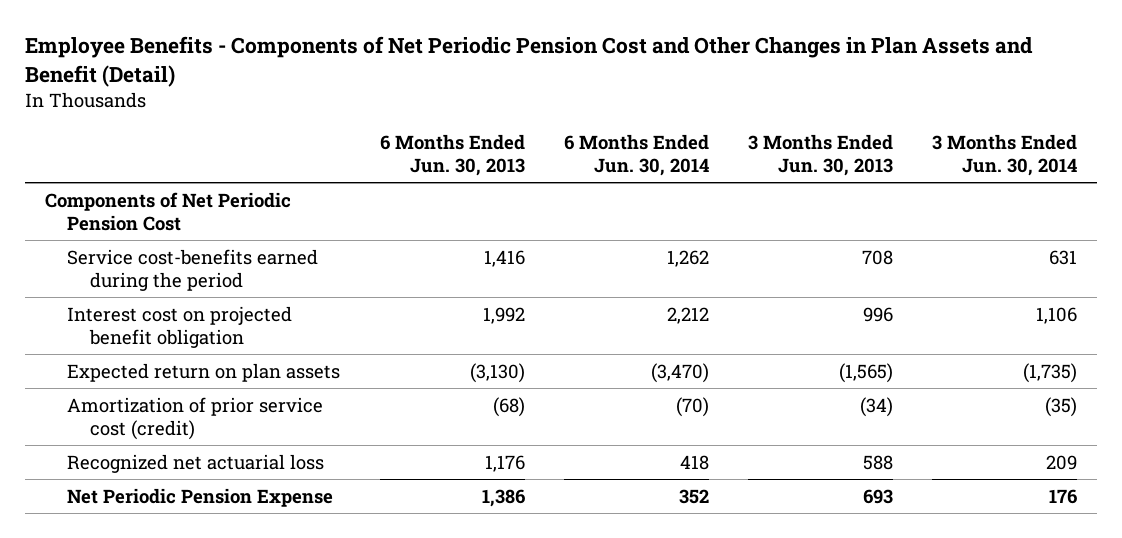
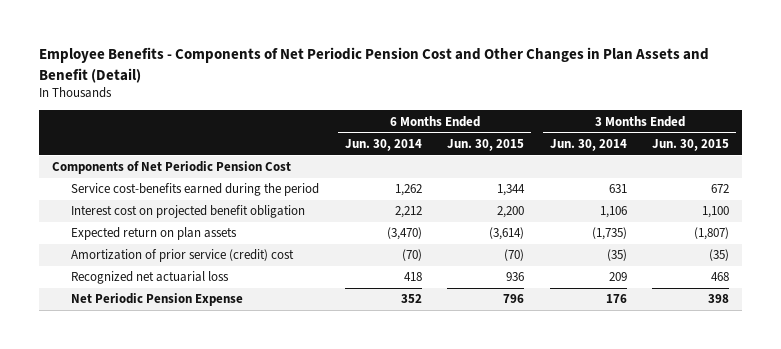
- | 6 Months Ended Jun. 30, 2013 | 6 Months Ended Jun. 30, 2014 | 3 Months Ended Jun. 30, 2013 | 3 Months Ended Jun. 30, 2014
+ | 6 Months Ended Jun. 30, 2014 | 6 Months Ended Jun. 30, 2015 | 3 Months Ended Jun. 30, 2014 | 3 Months Ended Jun. 30, 2015
- Amortization of prior service cost (credit) | (68) | (70) | (34) | (35)
+ Amortization of prior service (credit) cost | (70) | (70) | (35) | (35)

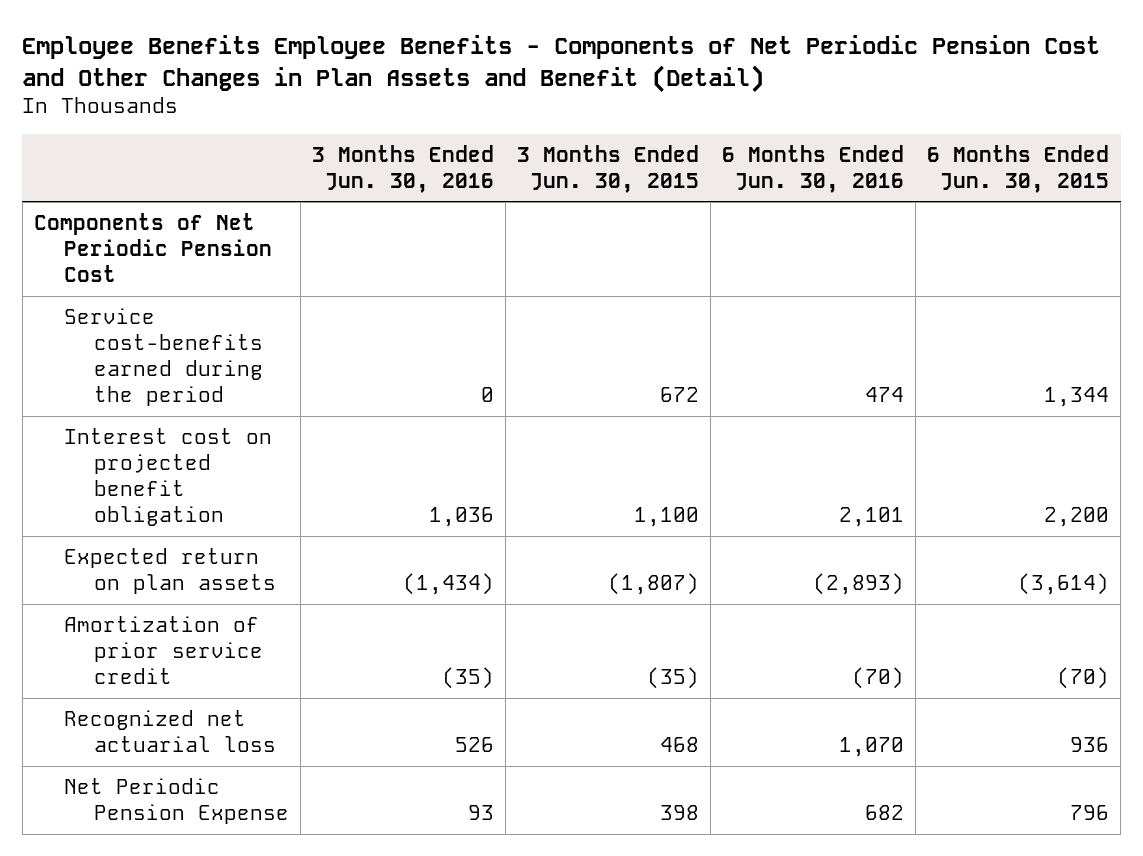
- Employee Benefits - Components of Net Periodic Pension Cost and Other Changes in Plan Assets and Benefit (Detail)
+ Employee Benefits Employee Benefits - Components of Net Periodic Pension Cost and Other Changes in Plan Assets and Benefit (Detail)
- | 6 Months Ended Jun. 30, 2014 | 6 Months Ended Jun. 30, 2015 | 3 Months Ended Jun. 30, 2014 | 3 Months Ended Jun. 30, 2015
+ | 3 Months Ended Jun. 30, 2016 | 3 Months Ended Jun. 30, 2015 | 6 Months Ended Jun. 30, 2016 | 6 Months Ended Jun. 30, 2015
- Amortization of prior service (credit) cost | (70) | (70) | (35) | (35)
+ Amortization of prior service credit | (35) | (35) | (70) | (70)

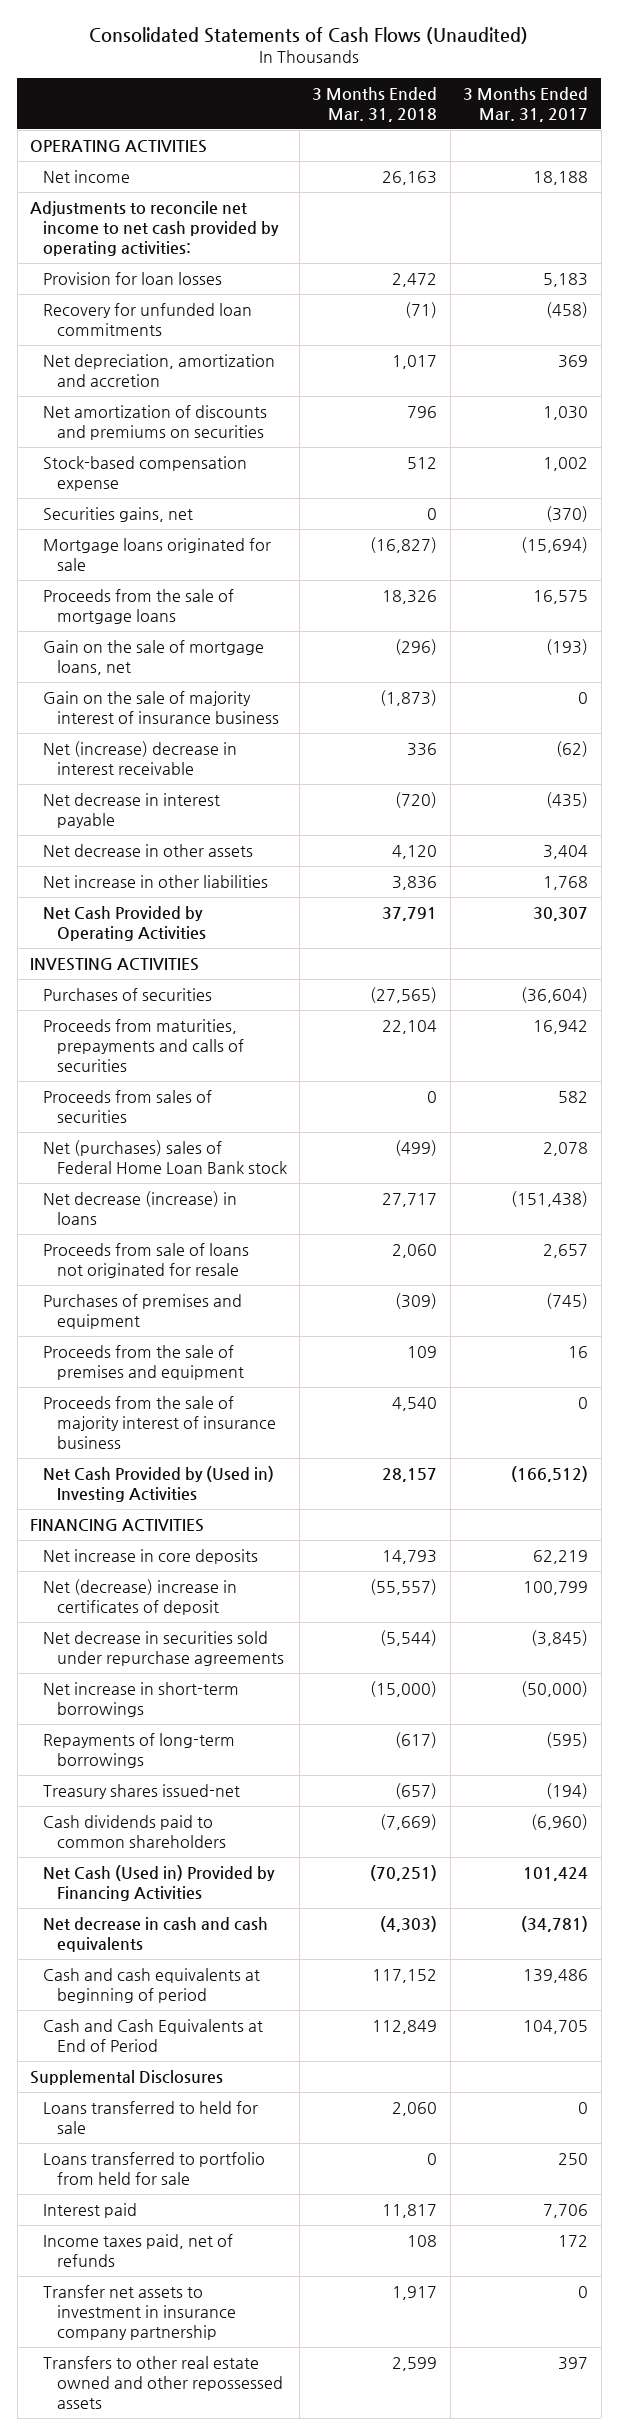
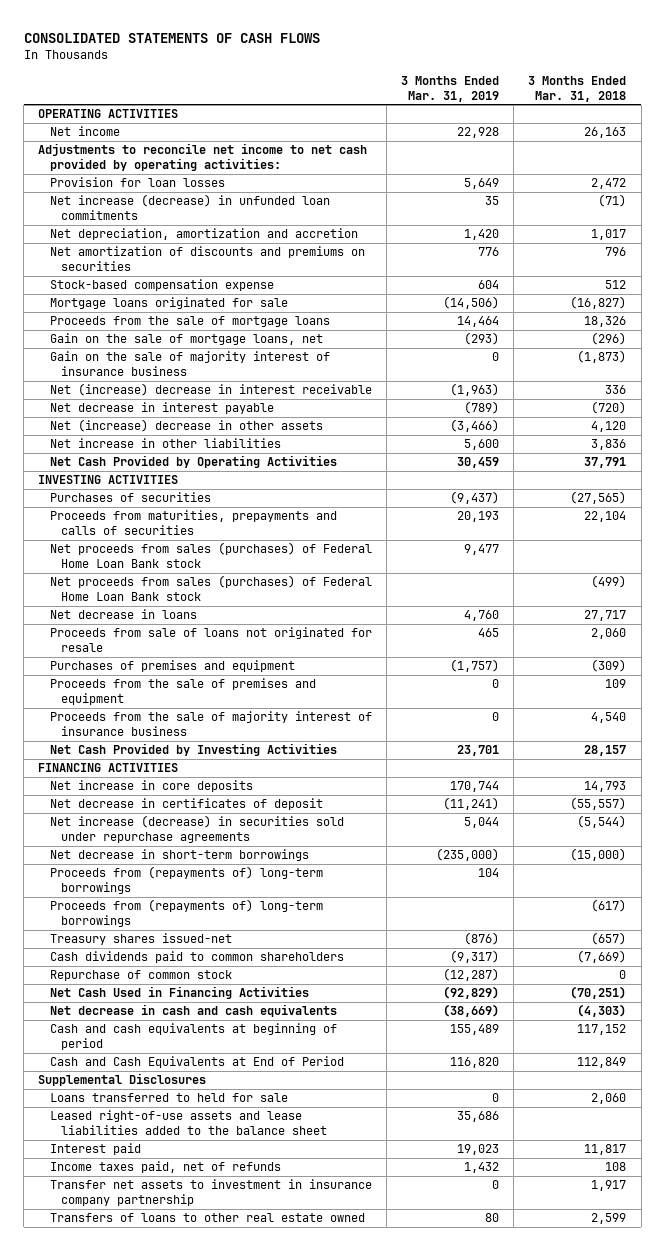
- Consolidated Statements of Cash Flows (Unaudited)
+ CONSOLIDATED STATEMENTS OF CASH FLOWS
- | 3 Months Ended Mar. 31, 2018 | 3 Months Ended Mar. 31, 2017
+ | 3 Months Ended Mar. 31, 2019 | 3 Months Ended Mar. 31, 2018
- Recovery for unfunded loan commitments | (71) | (458)
+ Net increase (decrease) in unfunded loan commitments | 35 | (71)
- Securities gains, net | 0 | (370)
- Net decrease in other assets | 4,120 | 3,404
+ Net (increase) decrease in other assets | (3,466) | 4,120
- Proceeds from sales of securities | 0 | 582
- Net (purchases) sales of Federal Home Loan Bank stock | (499) | 2,078
- Net decrease (increase) in loans | 27,717 | (151,438)
+ Net proceeds from sales (purchases) of Federal Home Loan Bank stock | 9,477 |
+ Net proceeds from sales (purchases) of Federal Home Loan Bank stock | | (499)
+ Net decrease in loans | 4,760 | 27,717
- Net Cash Provided by (Used in) Investing Activities | 28,157 | (166,512)
+ Net Cash Provided by Investing Activities | 23,701 | 28,157
- Net (decrease) increase in certificates of deposit | (55,557) | 100,799
- Net decrease in securities sold under repurchase agreements | (5,544) | (3,845)
- Net increase in short-term borrowings | (15,000) | (50,000)
- Repayments of long-term borrowings | (617) | (595)
+ Net decrease in certificates of deposit | (11,241) | (55,557)
+ Net increase (decrease) in securities sold under repurchase agreements | 5,044 | (5,544)
+ Net decrease in short-term borrowings | (235,000) | (15,000)
+ Proceeds from (repayments of) long-term borrowings | 104 |
+ Proceeds from (repayments of) long-term borrowings | | (617)
- Net Cash (Used in) Provided by Financing Activities | (70,251) | 101,424
+ Repurchase of common stock | (12,287) | 0
+ Net Cash Used in Financing Activities | (92,829) | (70,251)
- Loans transferred to portfolio from held for sale | 0 | 250
+ Leased right-of-use assets and lease liabilities added to the balance sheet | 35,686 |
- Transfers to other real estate owned and other repossessed assets | 2,599 | 397
+ Transfers of loans to other real estate owned | 80 | 2,599

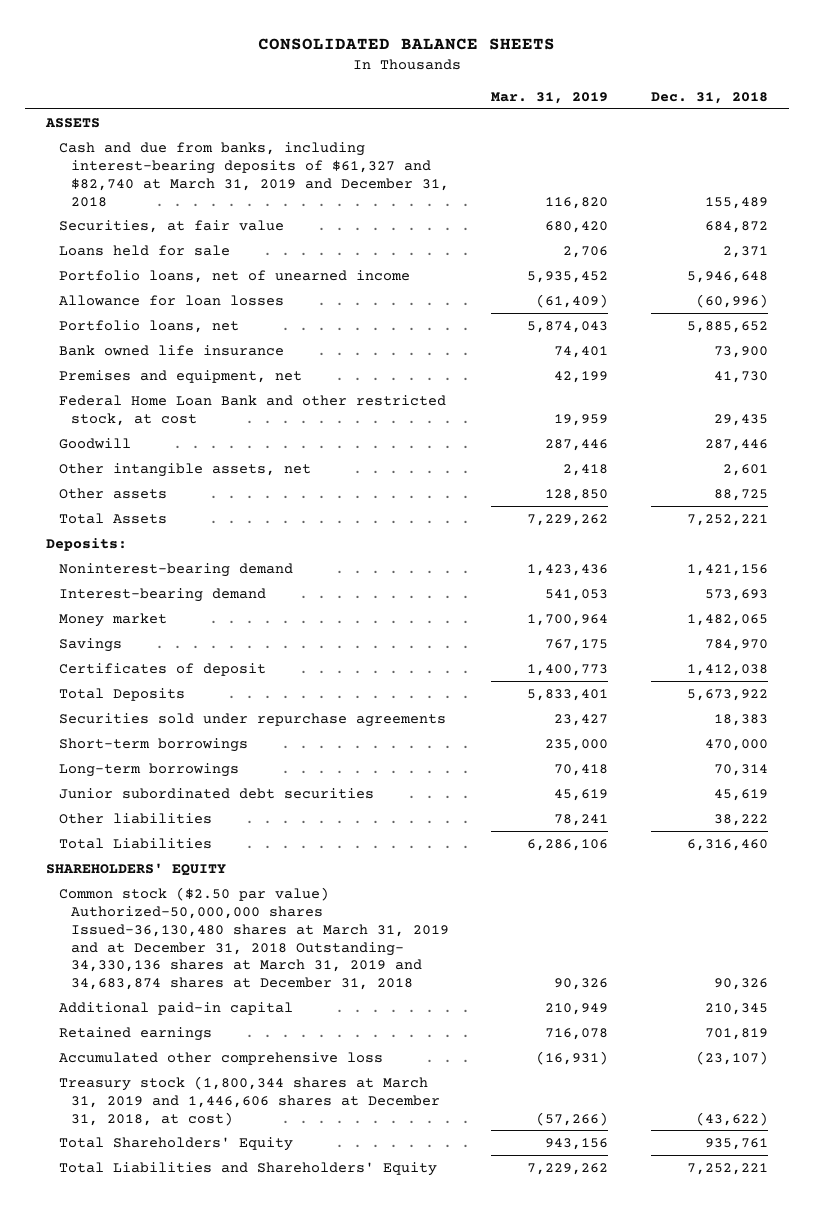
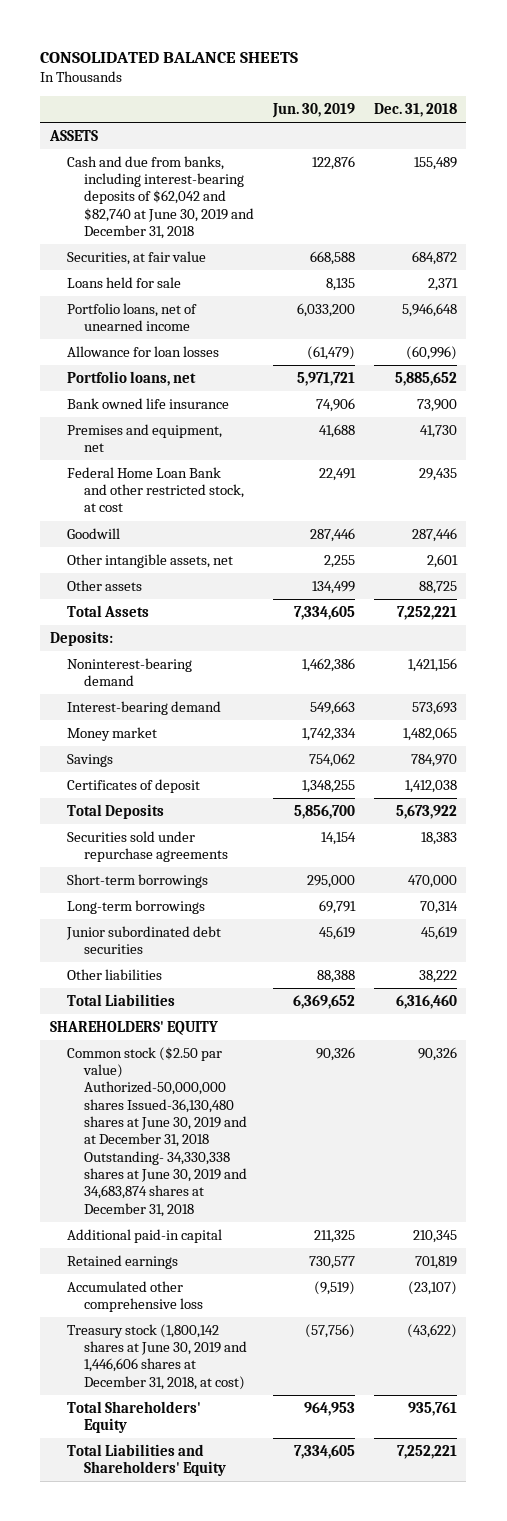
- | Mar. 31, 2019 | Dec. 31, 2018
+ | Jun. 30, 2019 | Dec. 31, 2018
- Cash and due from banks, including interest-bearing deposits of $61,327 and $82,740 at March 31, 2019 and December 31, 2018 | 116,820 | 155,489
+ Cash and due from banks, including interest-bearing deposits of $62,042 and $82,740 at June 30, 2019 and December 31, 2018 | 122,876 | 155,489
- Common stock ($2.50 par value) Authorized-50,000,000 shares Issued-36,130,480 shares at March 31, 2019 and at December 31, 2018 Outstanding- 34,330,136 shares at March 31, 2019 and 34,683,874 shares at December 31, 2018 | 90,326 | 90,326
+ Common stock ($2.50 par value) Authorized-50,000,000 shares Issued-36,130,480 shares at June 30, 2019 and at December 31, 2018 Outstanding- 34,330,338 shares at June 30, 2019 and 34,683,874 shares at December 31, 2018 | 90,326 | 90,326
- Treasury stock (1,800,344 shares at March 31, 2019 and 1,446,606 shares at December 31, 2018, at cost) | (57,266) | (43,622)
+ Treasury stock (1,800,142 shares at June 30, 2019 and 1,446,606 shares at December 31, 2018, at cost) | (57,756) | (43,622)

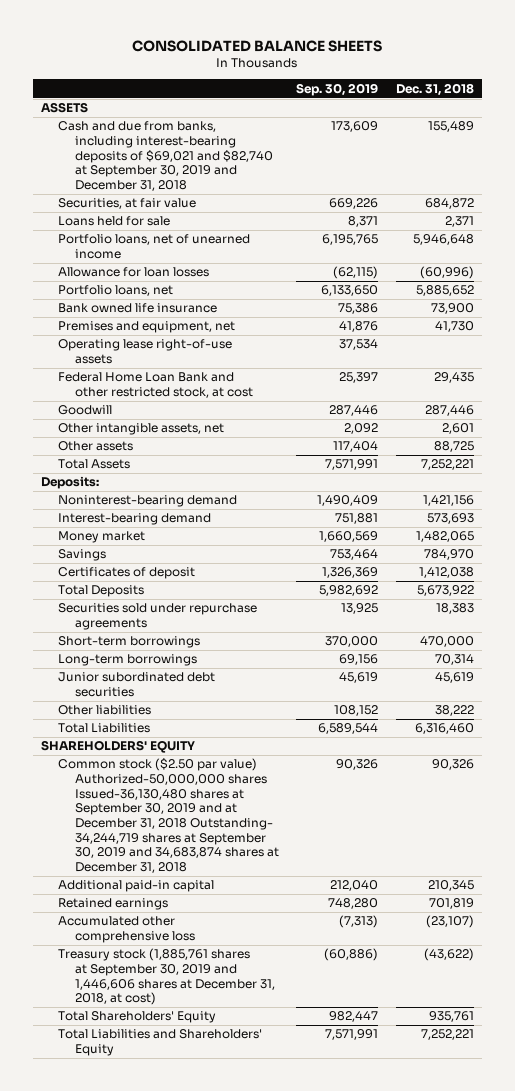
- | Jun. 30, 2019 | Dec. 31, 2018
+ | Sep. 30, 2019 | Dec. 31, 2018
- Cash and due from banks, including interest-bearing deposits of $62,042 and $82,740 at June 30, 2019 and December 31, 2018 | 122,876 | 155,489
+ Cash and due from banks, including interest-bearing deposits of $69,021 and $82,740 at September 30, 2019 and December 31, 2018 | 173,609 | 155,489
+ Operating lease right-of-use assets | 37,534 |
- Common stock ($2.50 par value) Authorized-50,000,000 shares Issued-36,130,480 shares at June 30, 2019 and at December 31, 2018 Outstanding- 34,330,338 shares at June 30, 2019 and 34,683,874 shares at December 31, 2018 | 90,326 | 90,326
+ Common stock ($2.50 par value) Authorized-50,000,000 shares Issued-36,130,480 shares at September 30, 2019 and at December 31, 2018 Outstanding- 34,244,719 shares at September 30, 2019 and 34,683,874 shares at December 31, 2018 | 90,326 | 90,326
- Treasury stock (1,800,142 shares at June 30, 2019 and 1,446,606 shares at December 31, 2018, at cost) | (57,756) | (43,622)
+ Treasury stock (1,885,761 shares at September 30, 2019 and 1,446,606 shares at December 31, 2018, at cost) | (60,886) | (43,622)

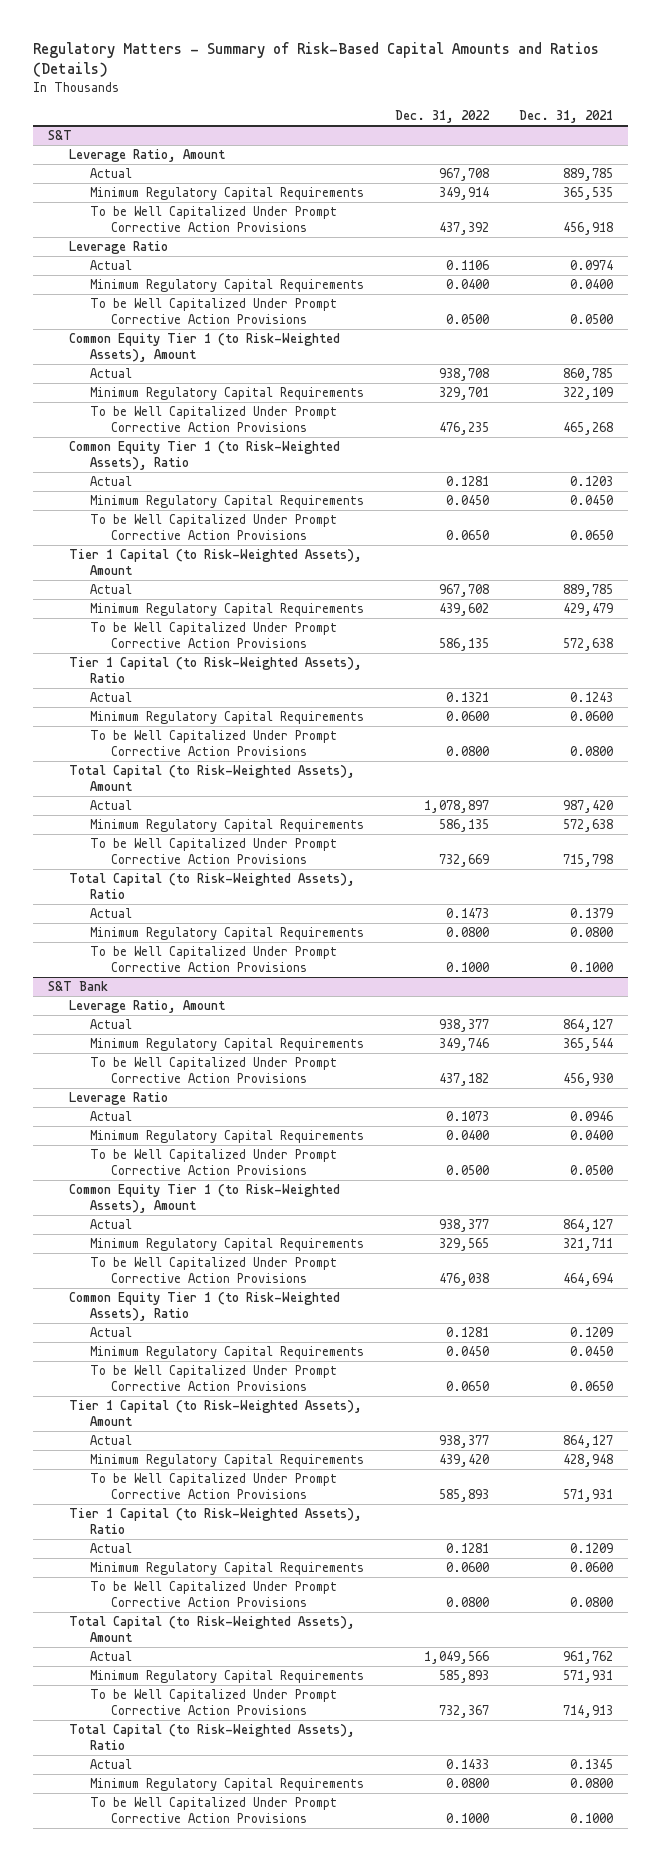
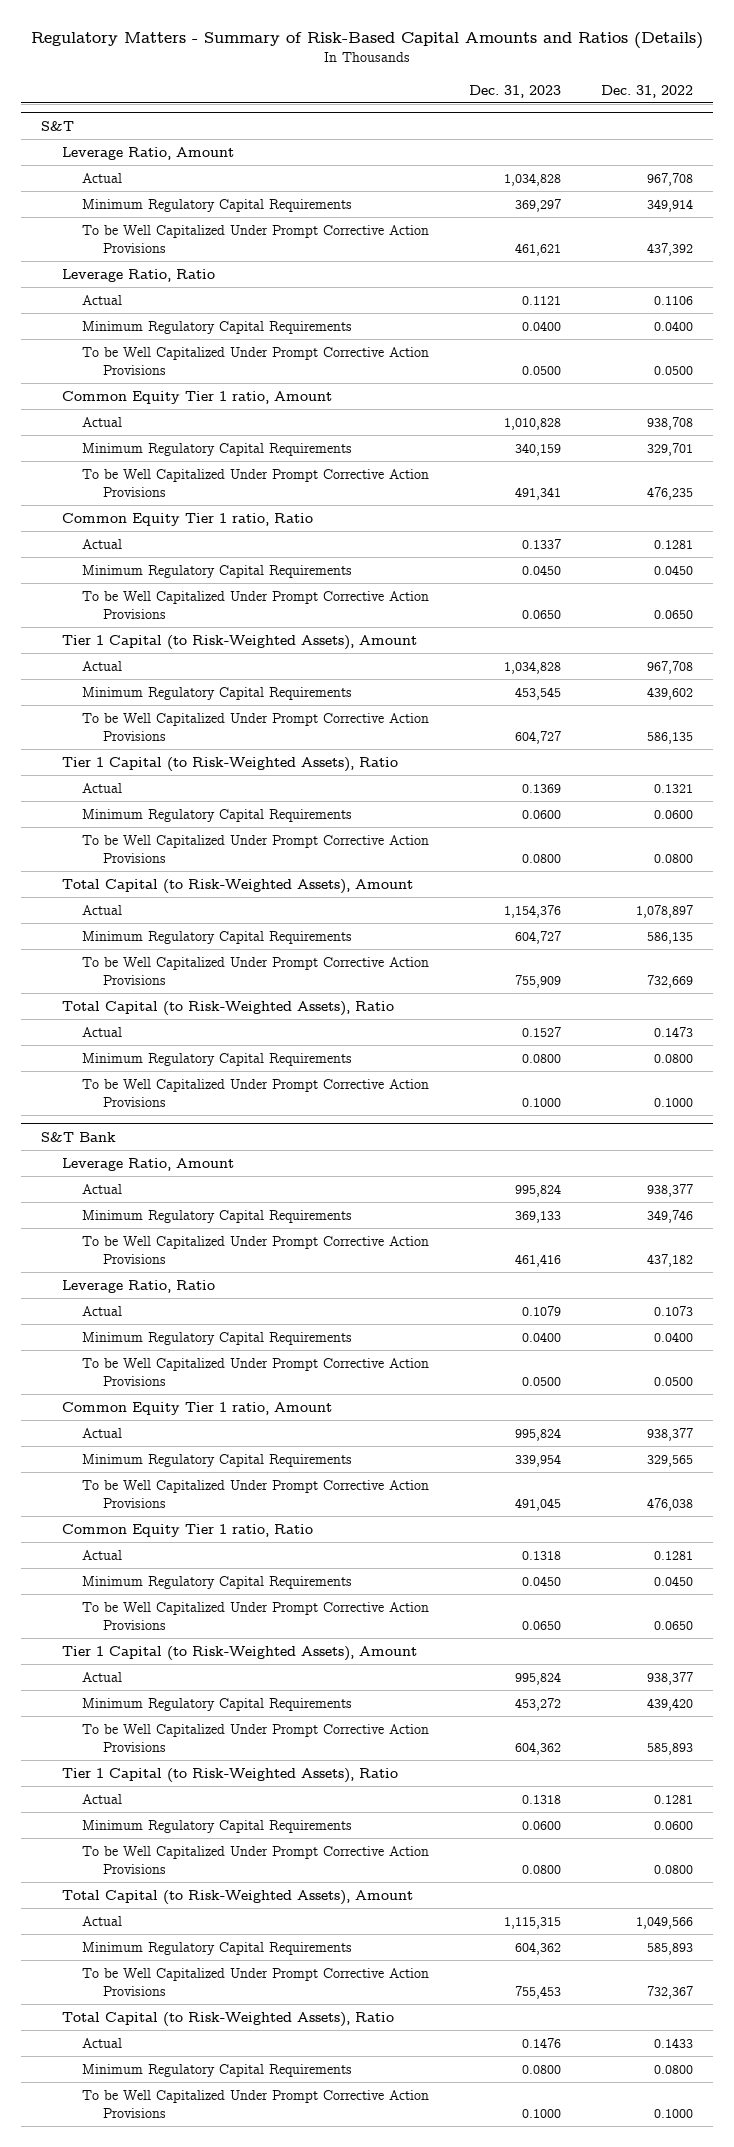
- | Dec. 31, 2022 | Dec. 31, 2021
+ | Dec. 31, 2023 | Dec. 31, 2022
@ S&T
- Leverage Ratio
+ Leverage Ratio, Ratio
- Common Equity Tier 1 (to Risk-Weighted Assets), Amount
+ Common Equity Tier 1 ratio, Amount
- Common Equity Tier 1 (to Risk-Weighted Assets), Ratio
+ Common Equity Tier 1 ratio, Ratio
@ S&T Bank
- Leverage Ratio
+ Leverage Ratio, Ratio
- Common Equity Tier 1 (to Risk-Weighted Assets), Amount
+ Common Equity Tier 1 ratio, Amount
- Common Equity Tier 1 (to Risk-Weighted Assets), Ratio
+ Common Equity Tier 1 ratio, Ratio

